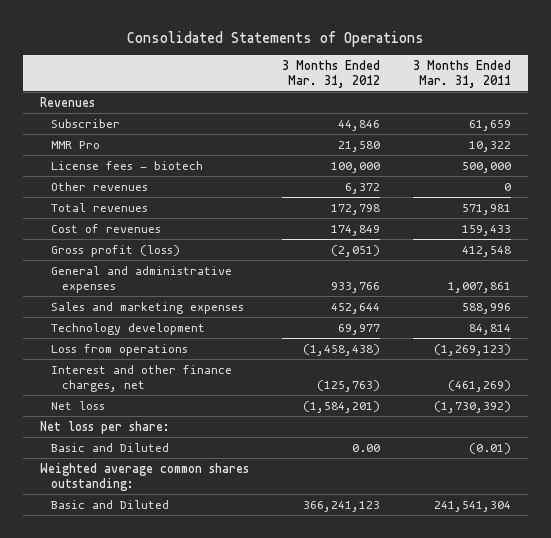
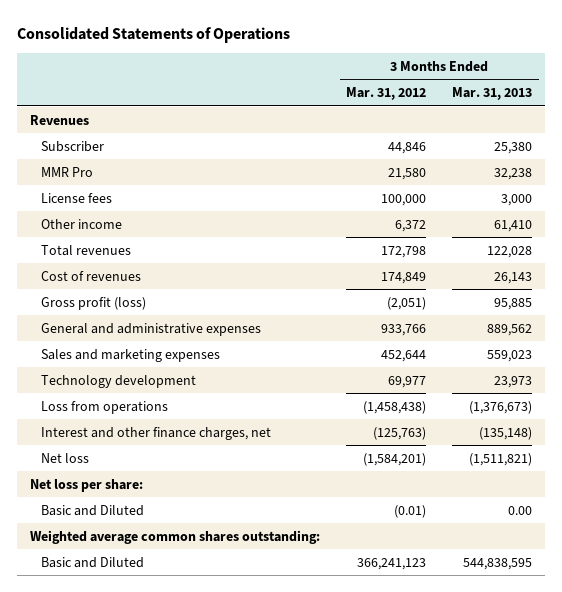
- | 3 Months Ended Mar. 31, 2012 | 3 Months Ended Mar. 31, 2011
+ | 3 Months Ended Mar. 31, 2012 | 3 Months Ended Mar. 31, 2013
- License fees - biotech | 100,000 | 500,000
- Other revenues | 6,372 | 0
+ License fees | 100,000 | 3,000
+ Other income | 6,372 | 61,410
- Basic and Diluted | 0.00 | (0.01)
+ Basic and Diluted | (0.01) | 0.00

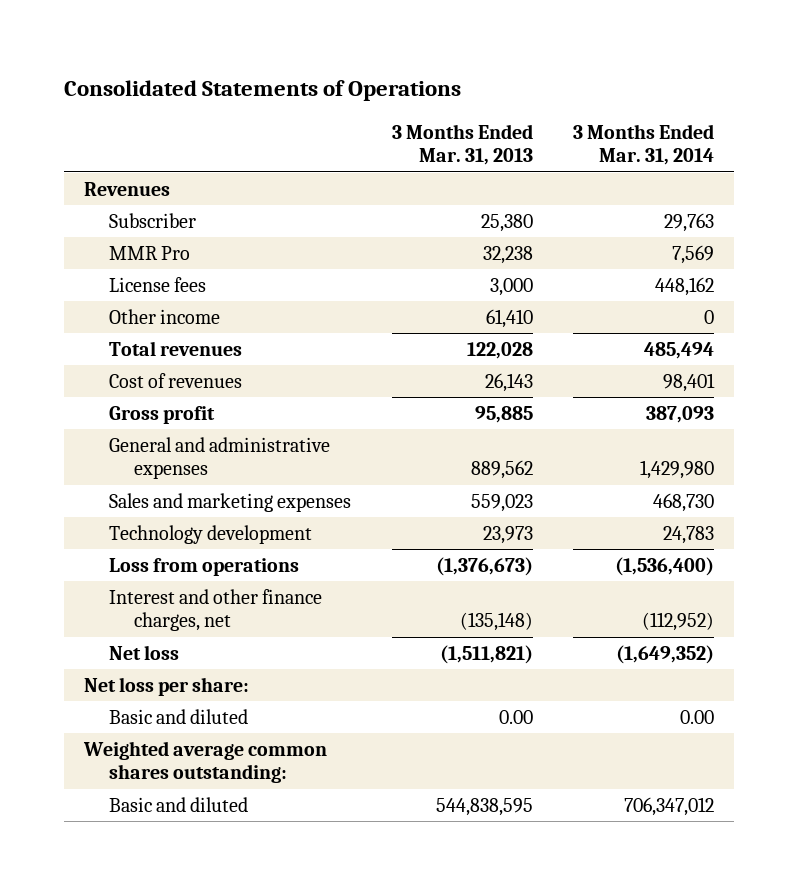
- | 3 Months Ended Mar. 31, 2012 | 3 Months Ended Mar. 31, 2013
+ | 3 Months Ended Mar. 31, 2013 | 3 Months Ended Mar. 31, 2014
- Gross profit (loss) | (2,051) | 95,885
+ Gross profit | 95,885 | 387,093
- Basic and Diluted | (0.01) | 0.00
+ Basic and diluted | 0.00 | 0.00
- Basic and Diluted | 366,241,123 | 544,838,595
+ Basic and diluted | 544,838,595 | 706,347,012

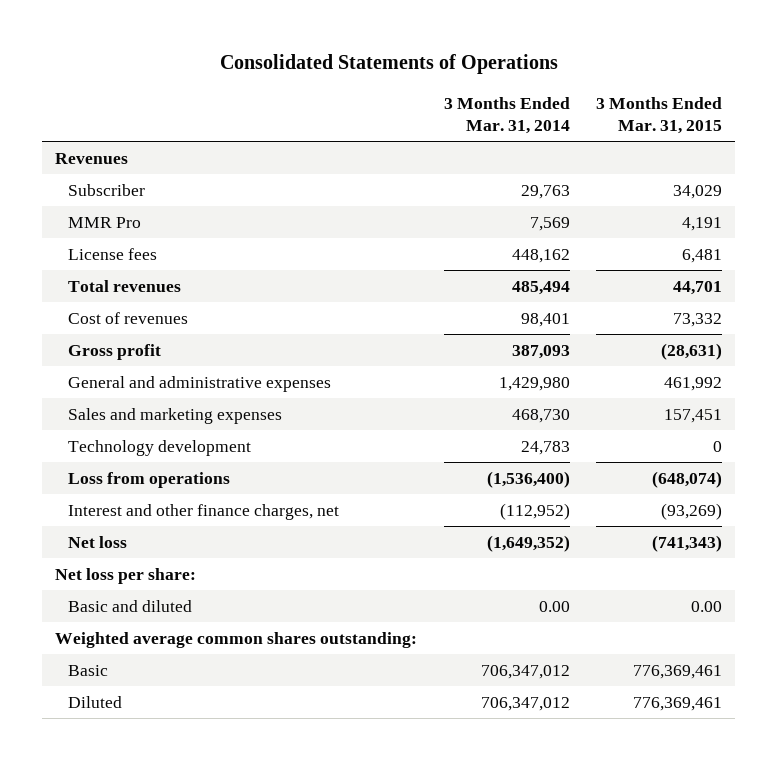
- | 3 Months Ended Mar. 31, 2013 | 3 Months Ended Mar. 31, 2014
+ | 3 Months Ended Mar. 31, 2014 | 3 Months Ended Mar. 31, 2015
- Other income | 61,410 | 0
- Basic and diluted | 544,838,595 | 706,347,012
+ Basic | 706,347,012 | 776,369,461
+ Diluted | 706,347,012 | 776,369,461

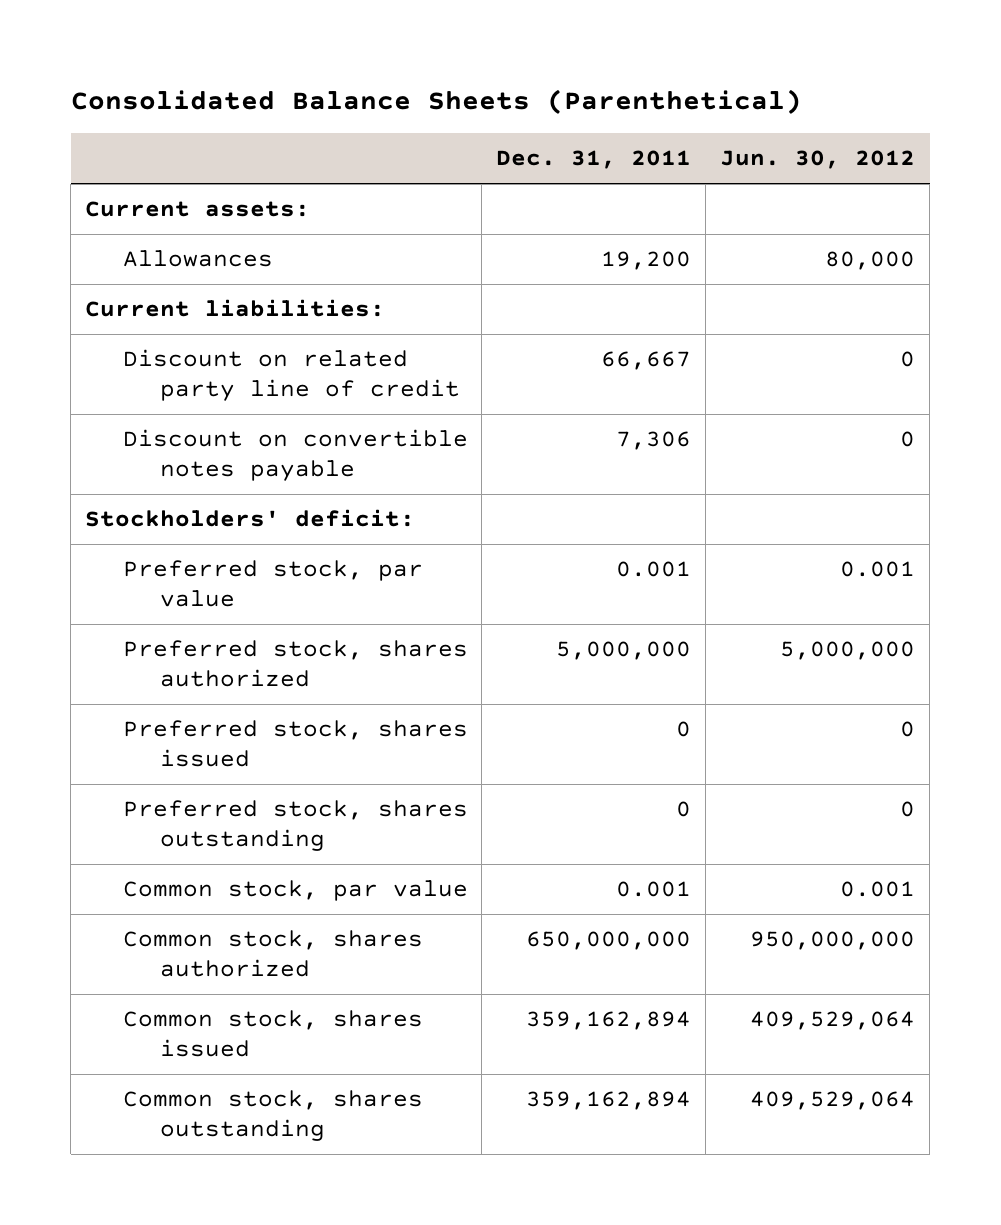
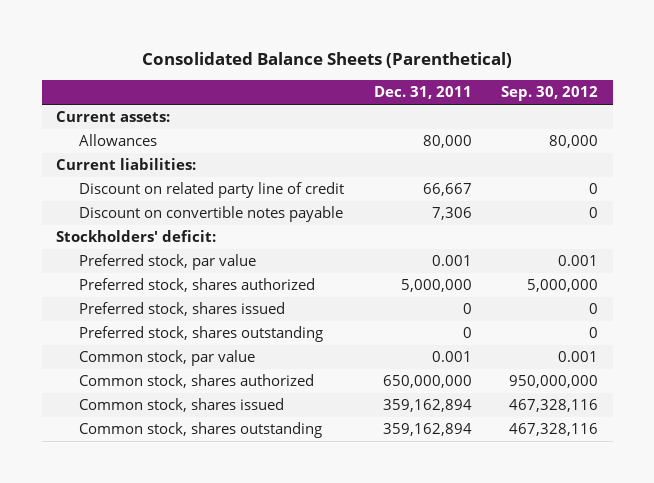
- | Dec. 31, 2011 | Jun. 30, 2012
+ | Dec. 31, 2011 | Sep. 30, 2012
- Allowances | 19,200 | 80,000
+ Allowances | 80,000 | 80,000

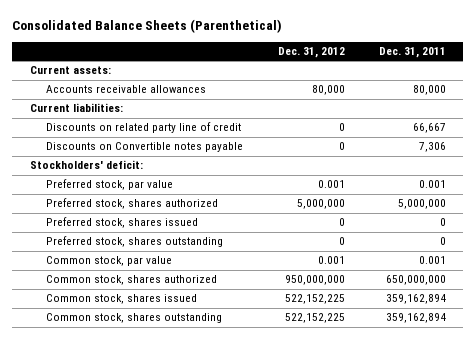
- | Dec. 31, 2011 | Sep. 30, 2012
+ | Dec. 31, 2012 | Dec. 31, 2011
- Allowances | 80,000 | 80,000
+ Accounts receivable allowances | 80,000 | 80,000
- Discount on related party line of credit | 66,667 | 0
- Discount on convertible notes payable | 7,306 | 0
+ Discounts on related party line of credit | 0 | 66,667
+ Discounts on Convertible notes payable | 0 | 7,306

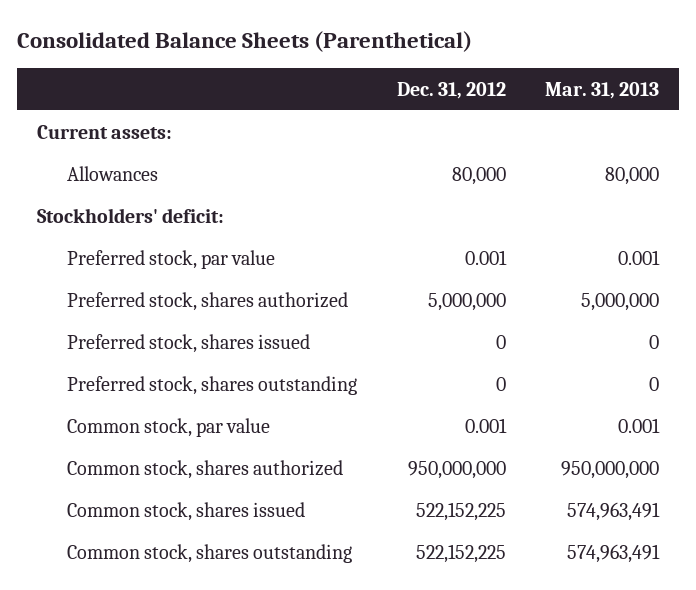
- | Dec. 31, 2012 | Dec. 31, 2011
+ | Dec. 31, 2012 | Mar. 31, 2013
- Accounts receivable allowances | 80,000 | 80,000
- Current liabilities:
- Discounts on related party line of credit | 0 | 66,667
- Discounts on Convertible notes payable | 0 | 7,306
+ Allowances | 80,000 | 80,000

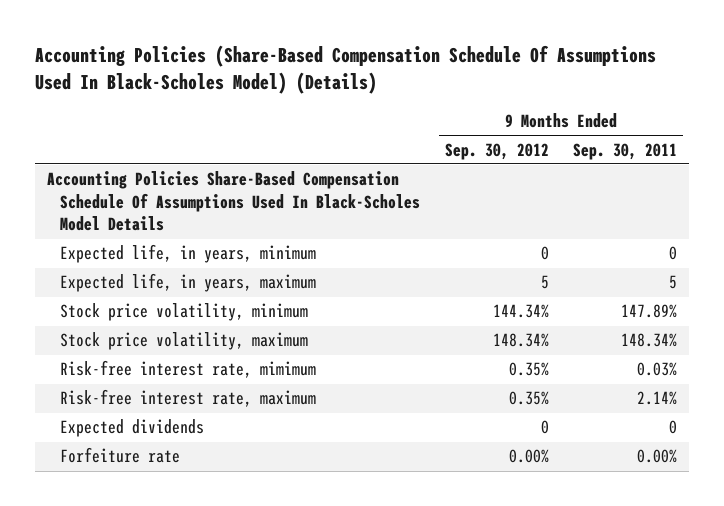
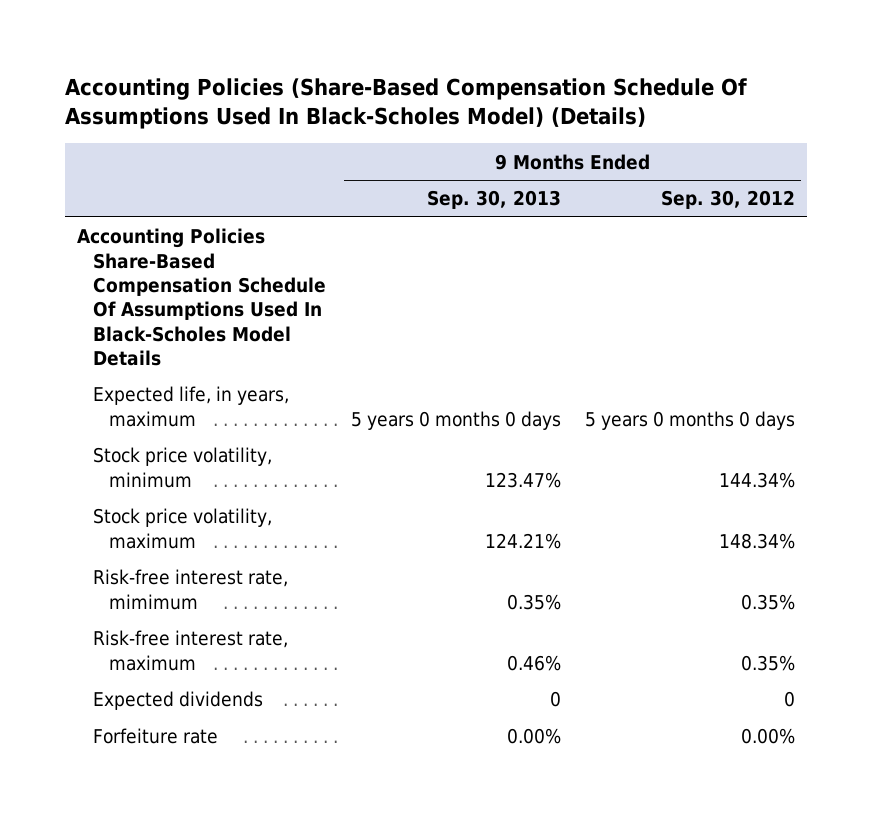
- | 9 Months Ended Sep. 30, 2012 | 9 Months Ended Sep. 30, 2011
+ | 9 Months Ended Sep. 30, 2013 | 9 Months Ended Sep. 30, 2012
- Expected life, in years, minimum | 0 | 0
- Expected life, in years, maximum | 5 | 5
+ Expected life, in years, maximum | 5 years 0 months 0 days | 5 years 0 months 0 days

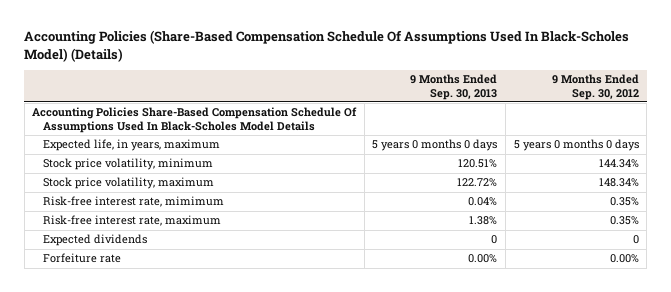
- Stock price volatility, minimum | 123.47% | 144.34%
- Stock price volatility, maximum | 124.21% | 148.34%
- Risk-free interest rate, mimimum | 0.35% | 0.35%
- Risk-free interest rate, maximum | 0.46% | 0.35%
+ Stock price volatility, minimum | 120.51% | 144.34%
+ Stock price volatility, maximum | 122.72% | 148.34%
+ Risk-free interest rate, mimimum | 0.04% | 0.35%
+ Risk-free interest rate, maximum | 1.38% | 0.35%

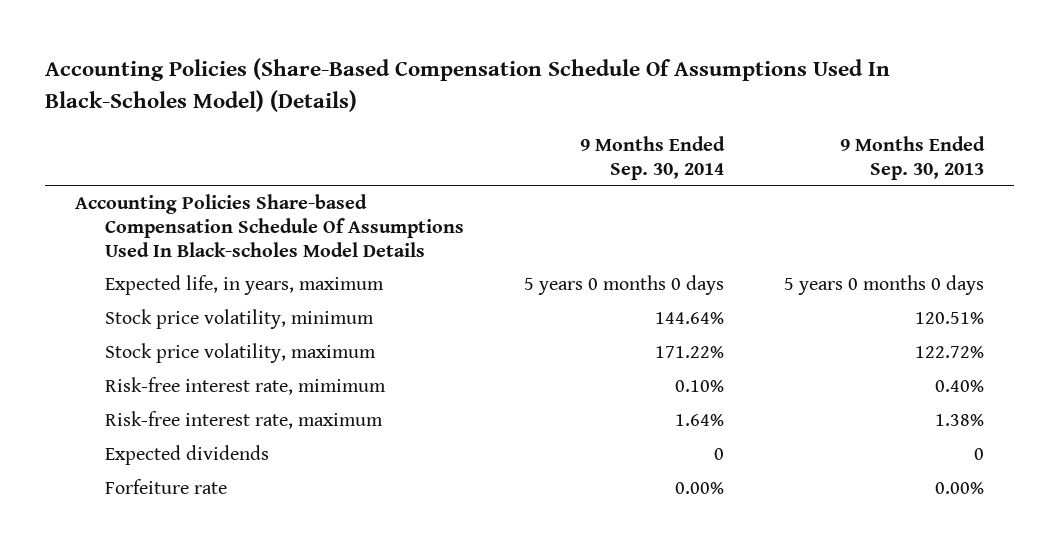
- | 9 Months Ended Sep. 30, 2013 | 9 Months Ended Sep. 30, 2012
+ | 9 Months Ended Sep. 30, 2014 | 9 Months Ended Sep. 30, 2013
- Accounting Policies Share-Based Compensation Schedule Of Assumptions Used In Black-Scholes Model Details
+ Accounting Policies Share-based Compensation Schedule Of Assumptions Used In Black-scholes Model Details
- Risk-free interest rate, mimimum | 0.04% | 0.35%
+ Risk-free interest rate, mimimum | 0.10% | 0.40%

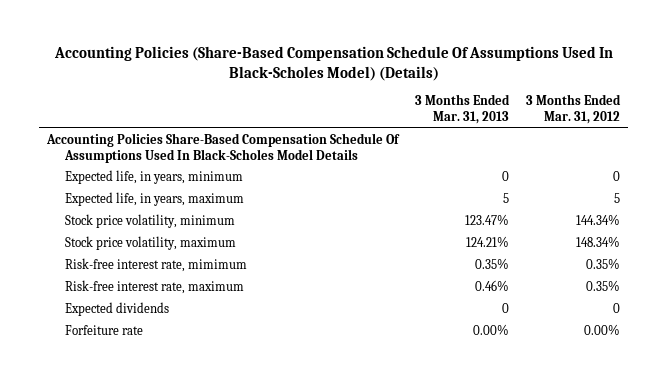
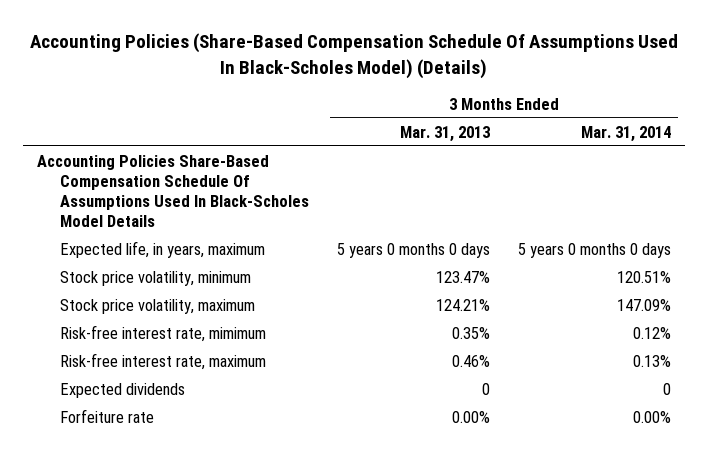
- | 3 Months Ended Mar. 31, 2013 | 3 Months Ended Mar. 31, 2012
+ | 3 Months Ended Mar. 31, 2013 | 3 Months Ended Mar. 31, 2014
- Expected life, in years, minimum | 0 | 0
- Expected life, in years, maximum | 5 | 5
+ Expected life, in years, maximum | 5 years 0 months 0 days | 5 years 0 months 0 days

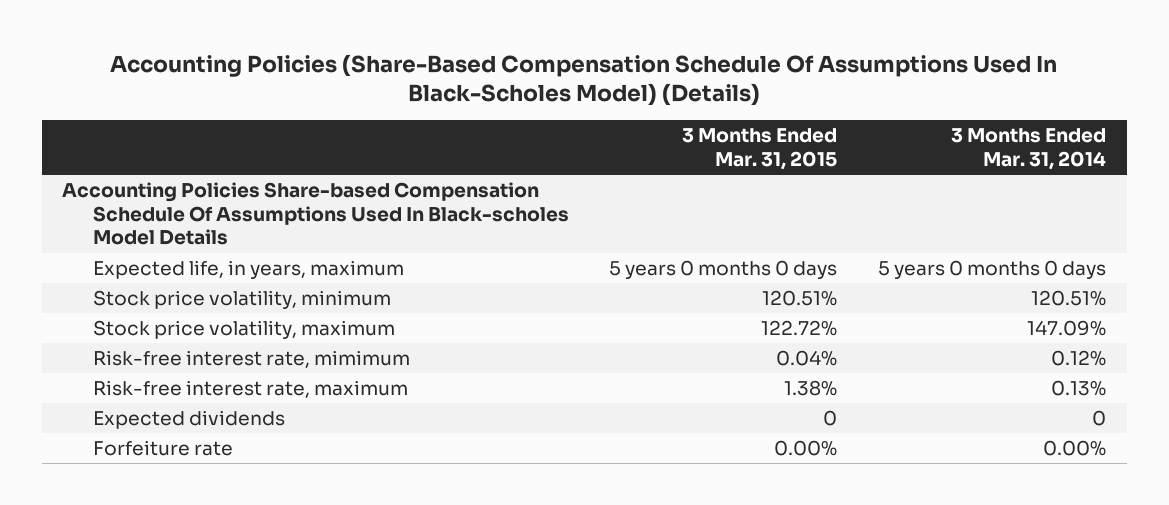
- | 3 Months Ended Mar. 31, 2013 | 3 Months Ended Mar. 31, 2014
+ | 3 Months Ended Mar. 31, 2015 | 3 Months Ended Mar. 31, 2014
- Accounting Policies Share-Based Compensation Schedule Of Assumptions Used In Black-Scholes Model Details
+ Accounting Policies Share-based Compensation Schedule Of Assumptions Used In Black-scholes Model Details

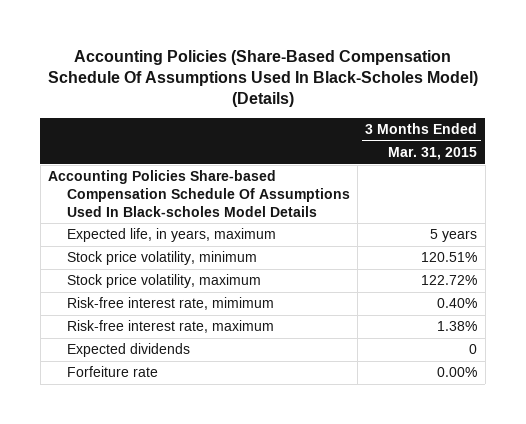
- | 3 Months Ended Mar. 31, 2015 | 3 Months Ended Mar. 31, 2014
+ | 3 Months Ended Mar. 31, 2015
- Expected life, in years, maximum | 5 years 0 months 0 days | 5 years 0 months 0 days
+ Expected life, in years, maximum | 5 years
- Risk-free interest rate, mimimum | 0.04% | 0.12%
+ Risk-free interest rate, mimimum | 0.40%

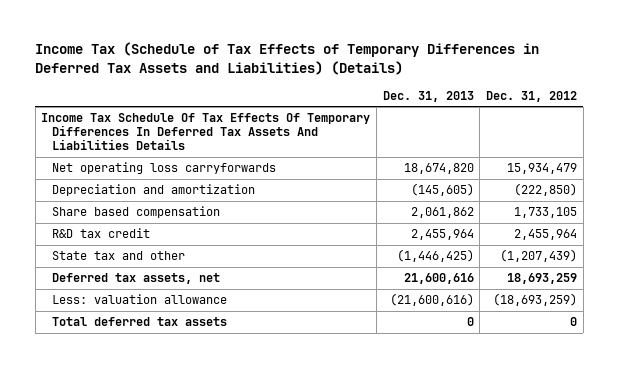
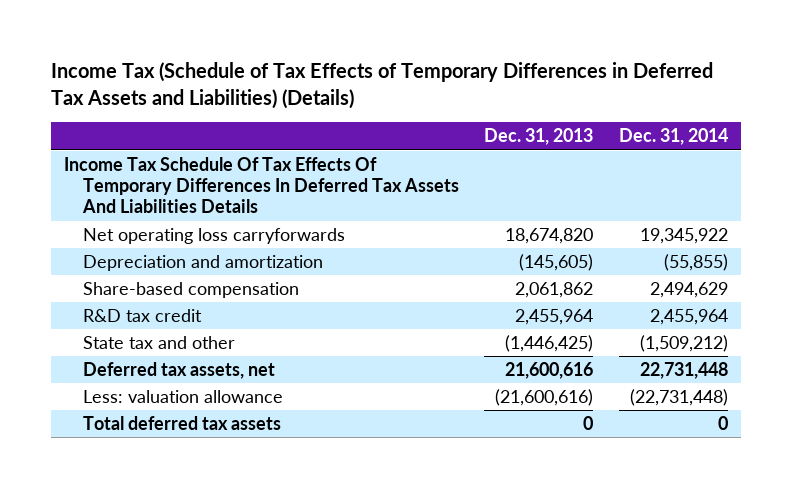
- | Dec. 31, 2013 | Dec. 31, 2012
+ | Dec. 31, 2013 | Dec. 31, 2014
- Share based compensation | 2,061,862 | 1,733,105
+ Share-based compensation | 2,061,862 | 2,494,629

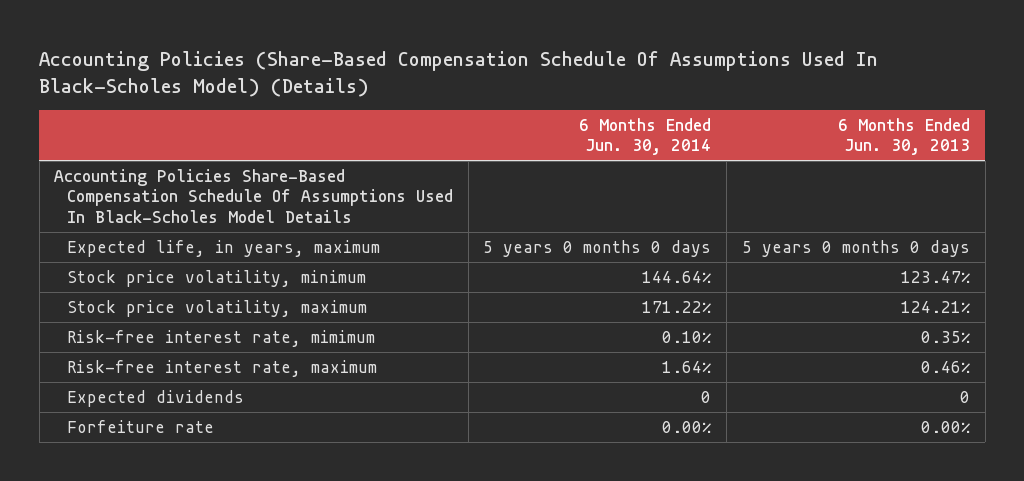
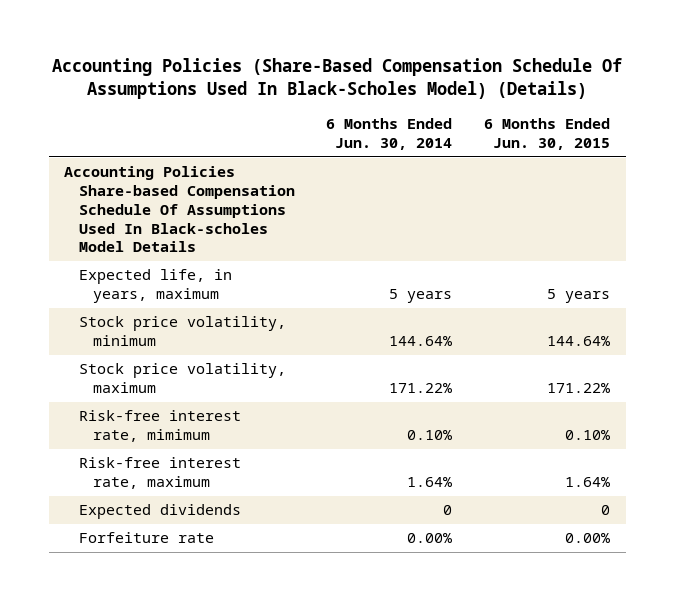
- | 6 Months Ended Jun. 30, 2014 | 6 Months Ended Jun. 30, 2013
+ | 6 Months Ended Jun. 30, 2014 | 6 Months Ended Jun. 30, 2015
- Accounting Policies Share-Based Compensation Schedule Of Assumptions Used In Black-Scholes Model Details
- Expected life, in years, maximum | 5 years 0 months 0 days | 5 years 0 months 0 days
+ Accounting Policies Share-based Compensation Schedule Of Assumptions Used In Black-scholes Model Details
+ Expected life, in years, maximum | 5 years | 5 years

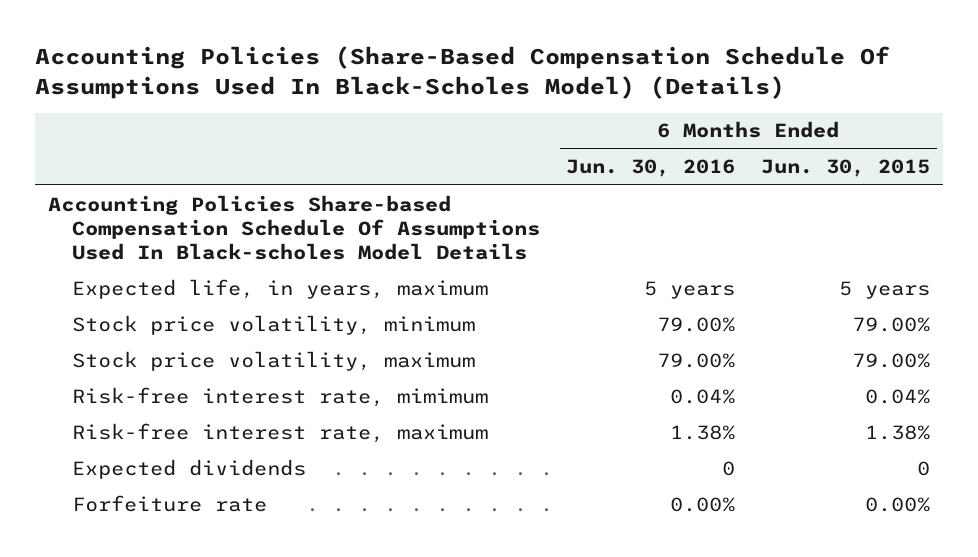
- | 6 Months Ended Jun. 30, 2014 | 6 Months Ended Jun. 30, 2015
+ | 6 Months Ended Jun. 30, 2016 | 6 Months Ended Jun. 30, 2015
- Stock price volatility, minimum | 144.64% | 144.64%
- Stock price volatility, maximum | 171.22% | 171.22%
- Risk-free interest rate, mimimum | 0.10% | 0.10%
- Risk-free interest rate, maximum | 1.64% | 1.64%
+ Stock price volatility, minimum | 79.00% | 79.00%
+ Stock price volatility, maximum | 79.00% | 79.00%
+ Risk-free interest rate, mimimum | 0.04% | 0.04%
+ Risk-free interest rate, maximum | 1.38% | 1.38%

